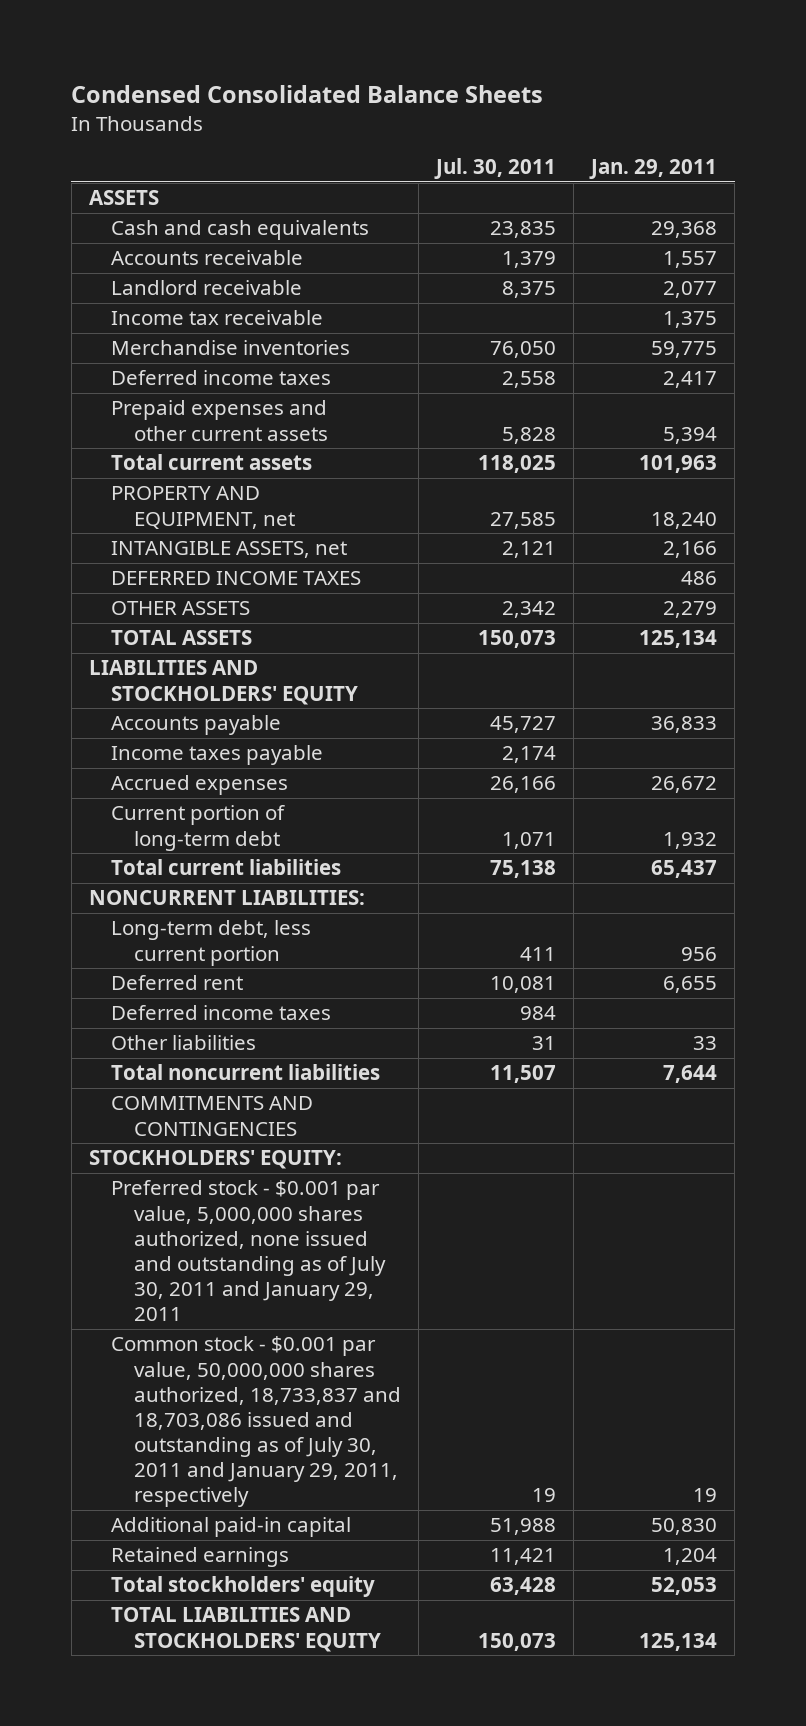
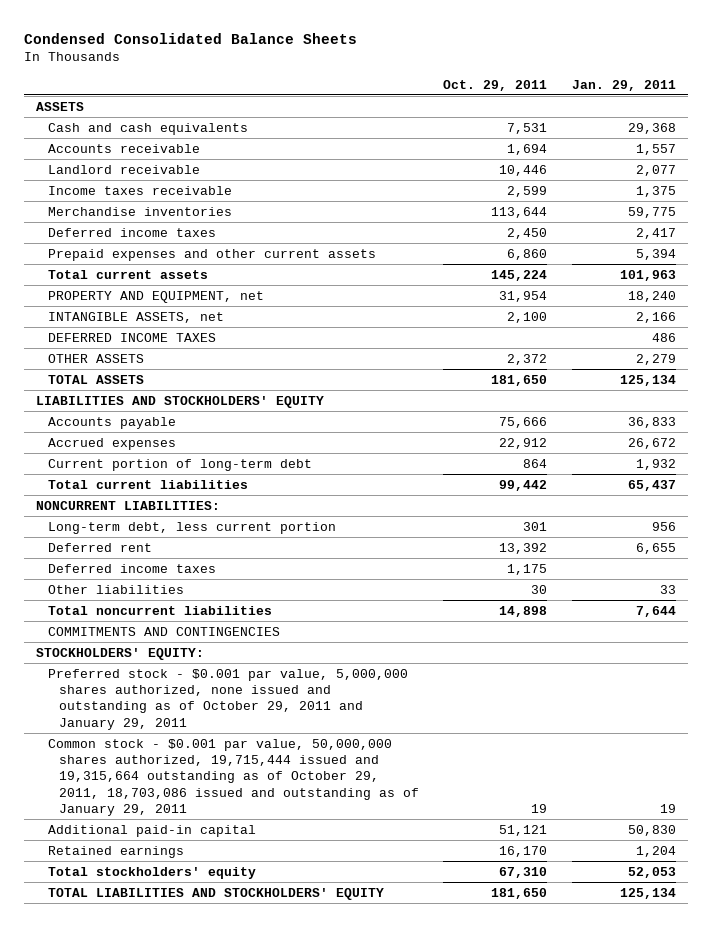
- | Jul. 30, 2011 | Jan. 29, 2011
+ | Oct. 29, 2011 | Jan. 29, 2011
- Income tax receivable | | 1,375
+ Income taxes receivable | 2,599 | 1,375
- Income taxes payable | 2,174 |
- Preferred stock - $0.001 par value, 5,000,000 shares authorized, none issued and outstanding as of July 30, 2011 and January 29, 2011
- Common stock - $0.001 par value, 50,000,000 shares authorized, 18,733,837 and 18,703,086 issued and outstanding as of July 30, 2011 and January 29, 2011, respectively | 19 | 19
+ Preferred stock - $0.001 par value, 5,000,000 shares authorized, none issued and outstanding as of October 29, 2011 and January 29, 2011
+ Common stock - $0.001 par value, 50,000,000 shares authorized, 19,715,444 issued and 19,315,664 outstanding as of October 29, 2011, 18,703,086 issued and outstanding as of January 29, 2011 | 19 | 19

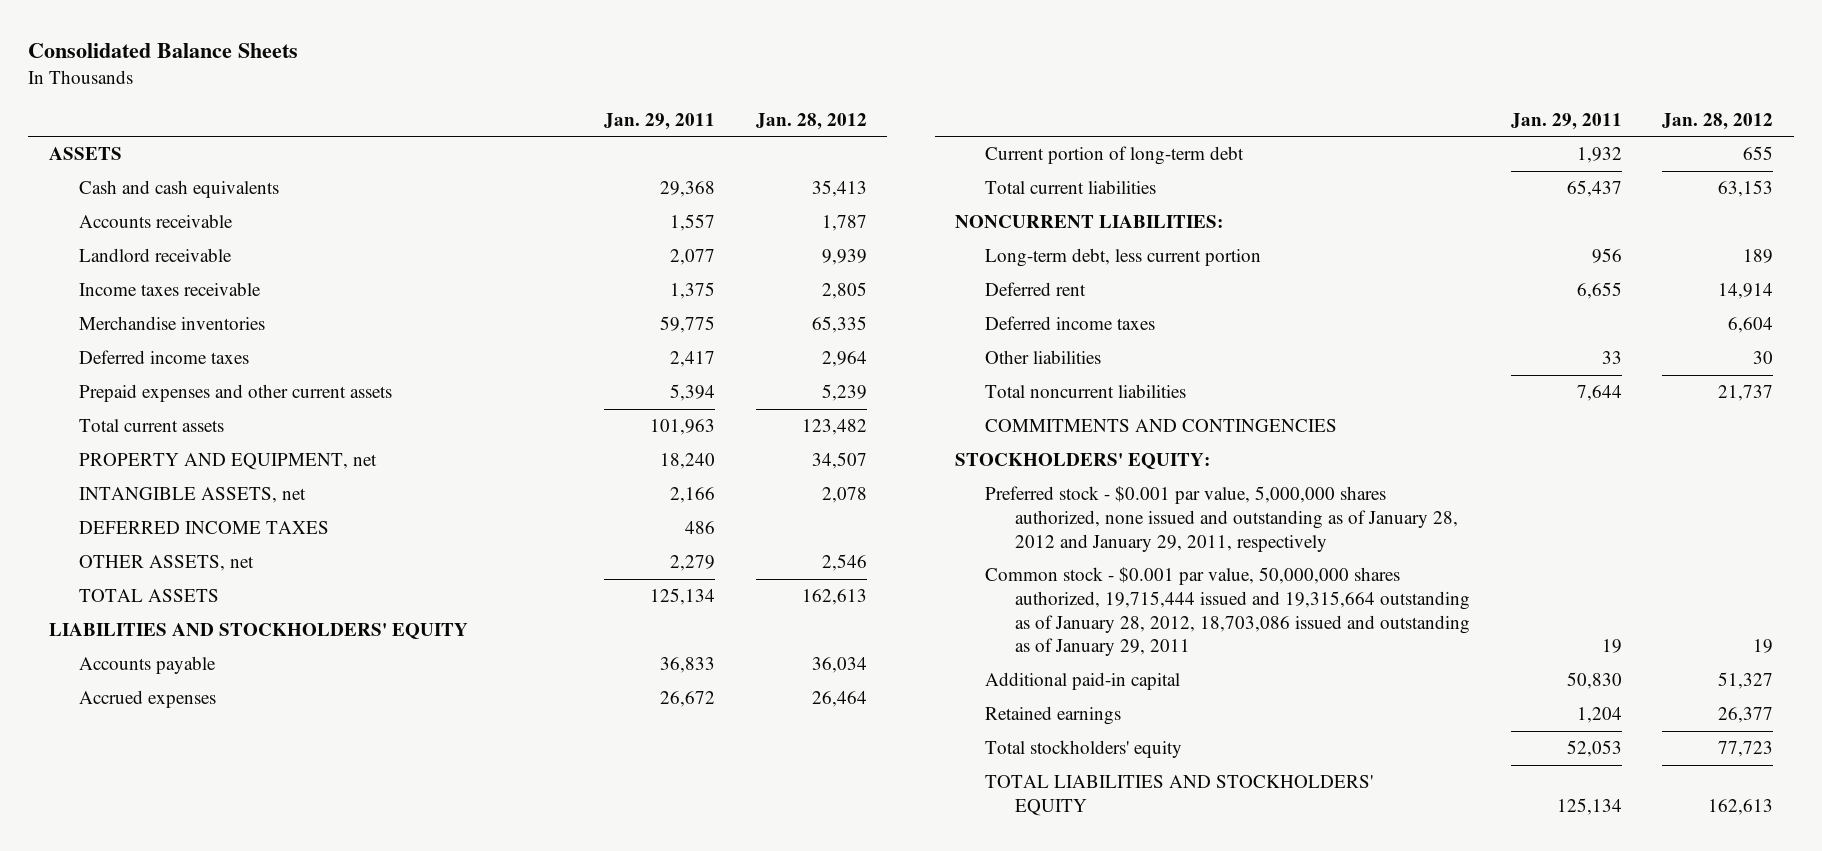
- Condensed Consolidated Balance Sheets
+ Consolidated Balance Sheets
- | Oct. 29, 2011 | Jan. 29, 2011
+ | Jan. 29, 2011 | Jan. 28, 2012
- OTHER ASSETS | 2,372 | 2,279
+ OTHER ASSETS, net | 2,279 | 2,546
- Preferred stock - $0.001 par value, 5,000,000 shares authorized, none issued and outstanding as of October 29, 2011 and January 29, 2011
- Common stock - $0.001 par value, 50,000,000 shares authorized, 19,715,444 issued and 19,315,664 outstanding as of October 29, 2011, 18,703,086 issued and outstanding as of January 29, 2011 | 19 | 19
+ Preferred stock - $0.001 par value, 5,000,000 shares authorized, none issued and outstanding as of January 28, 2012 and January 29, 2011, respectively
+ Common stock - $0.001 par value, 50,000,000 shares authorized, 19,715,444 issued and 19,315,664 outstanding as of January 28, 2012, 18,703,086 issued and outstanding as of January 29, 2011 | 19 | 19

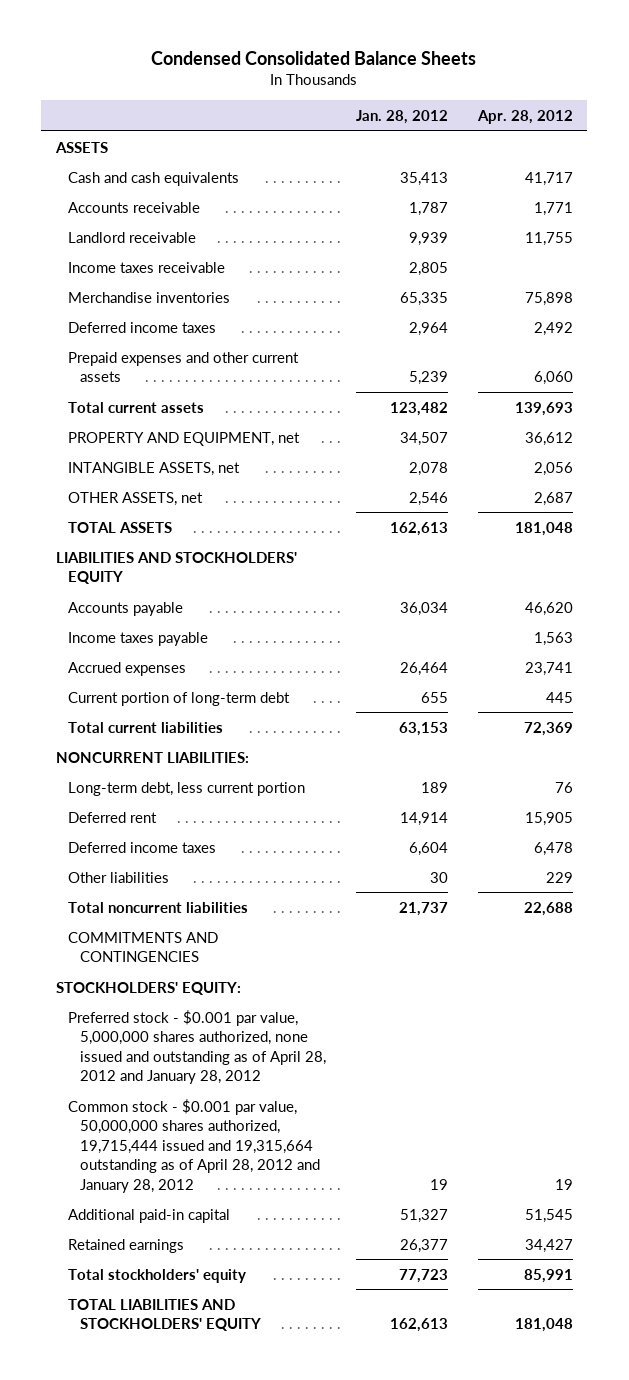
- Consolidated Balance Sheets
+ Condensed Consolidated Balance Sheets
- | Jan. 29, 2011 | Jan. 28, 2012
+ | Jan. 28, 2012 | Apr. 28, 2012
- DEFERRED INCOME TAXES | 486 |
+ Income taxes payable | | 1,563
- Preferred stock - $0.001 par value, 5,000,000 shares authorized, none issued and outstanding as of January 28, 2012 and January 29, 2011, respectively
- Common stock - $0.001 par value, 50,000,000 shares authorized, 19,715,444 issued and 19,315,664 outstanding as of January 28, 2012, 18,703,086 issued and outstanding as of January 29, 2011 | 19 | 19
+ Preferred stock - $0.001 par value, 5,000,000 shares authorized, none issued and outstanding as of April 28, 2012 and January 28, 2012
+ Common stock - $0.001 par value, 50,000,000 shares authorized, 19,715,444 issued and 19,315,664 outstanding as of April 28, 2012 and January 28, 2012 | 19 | 19

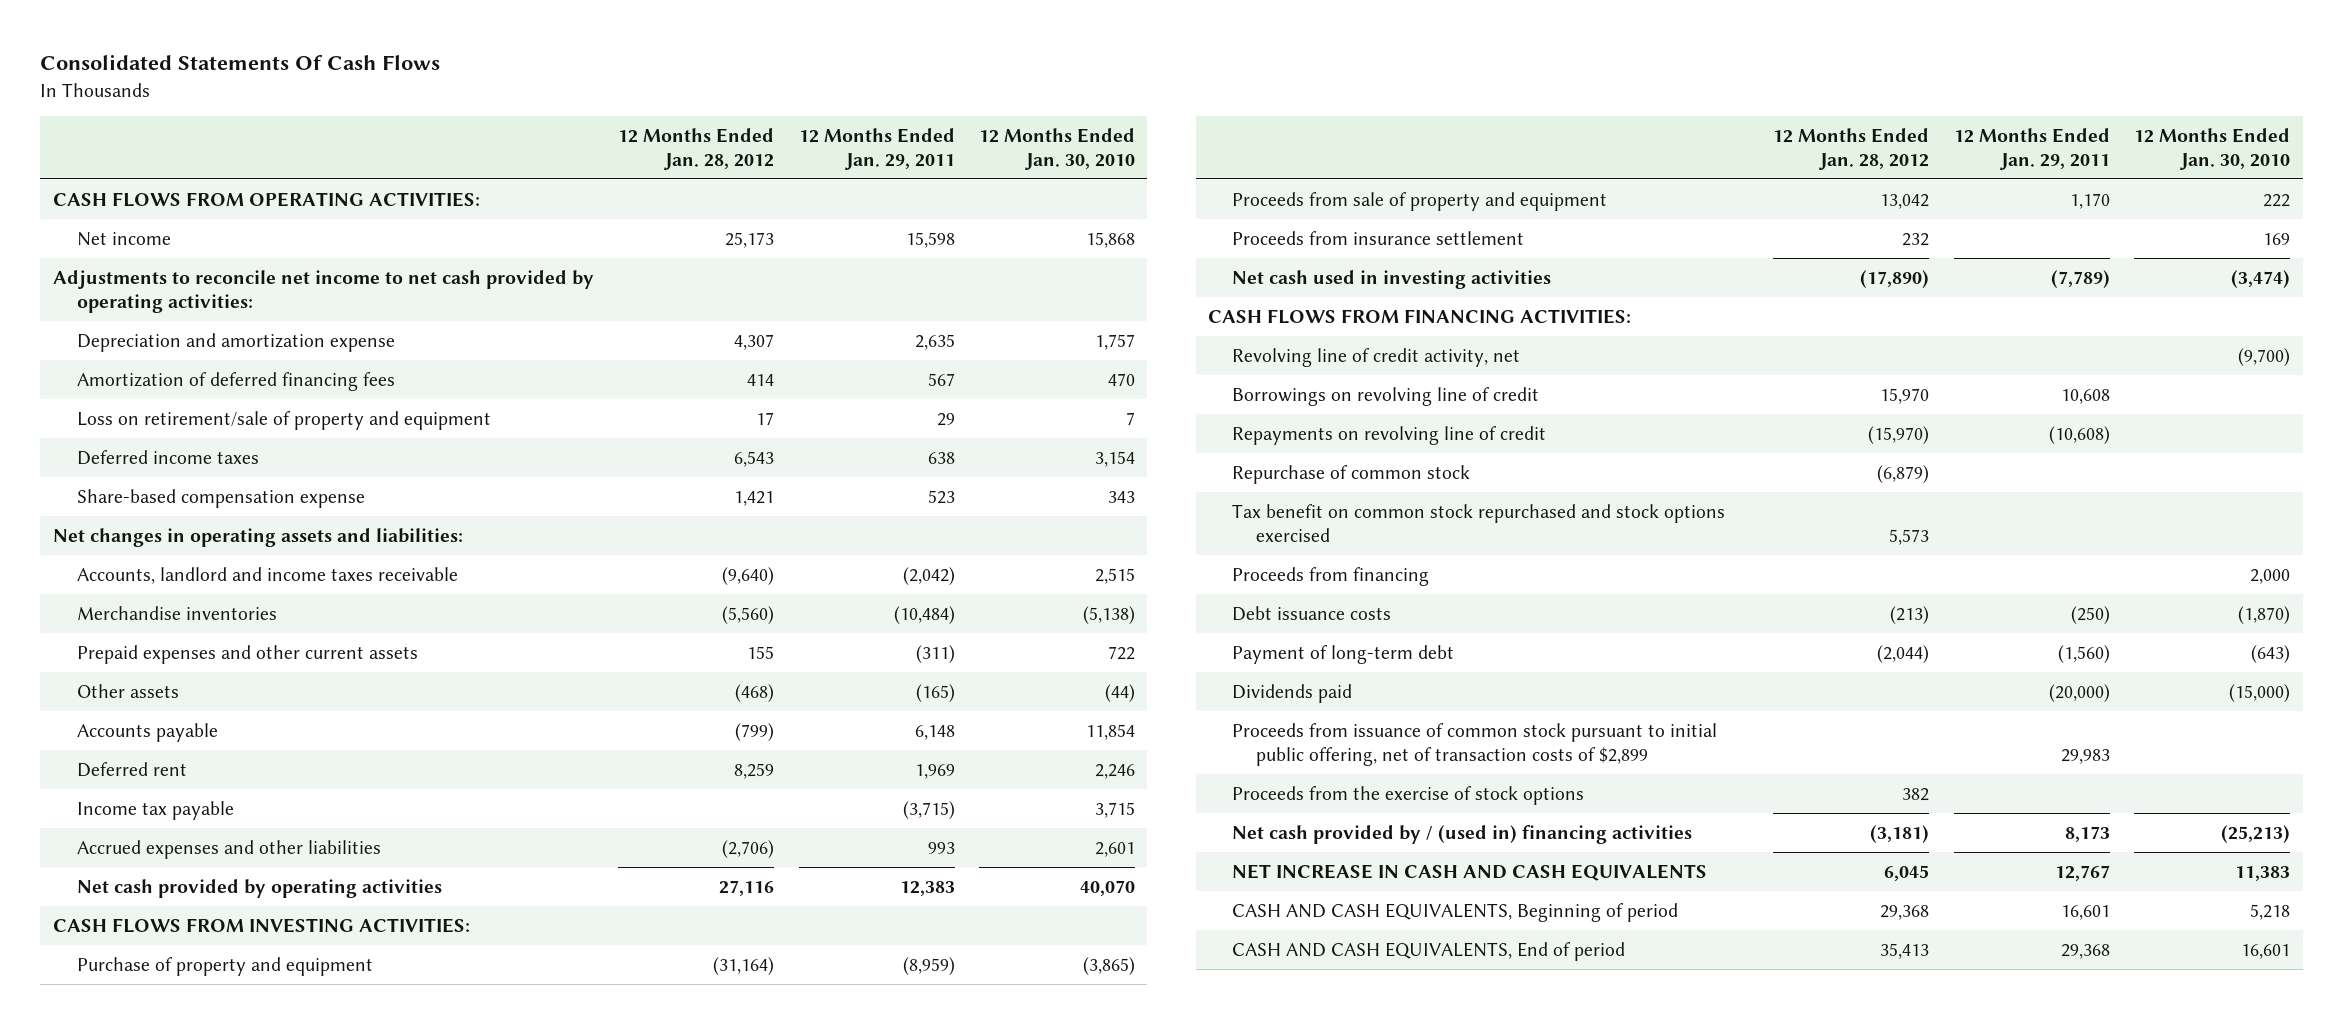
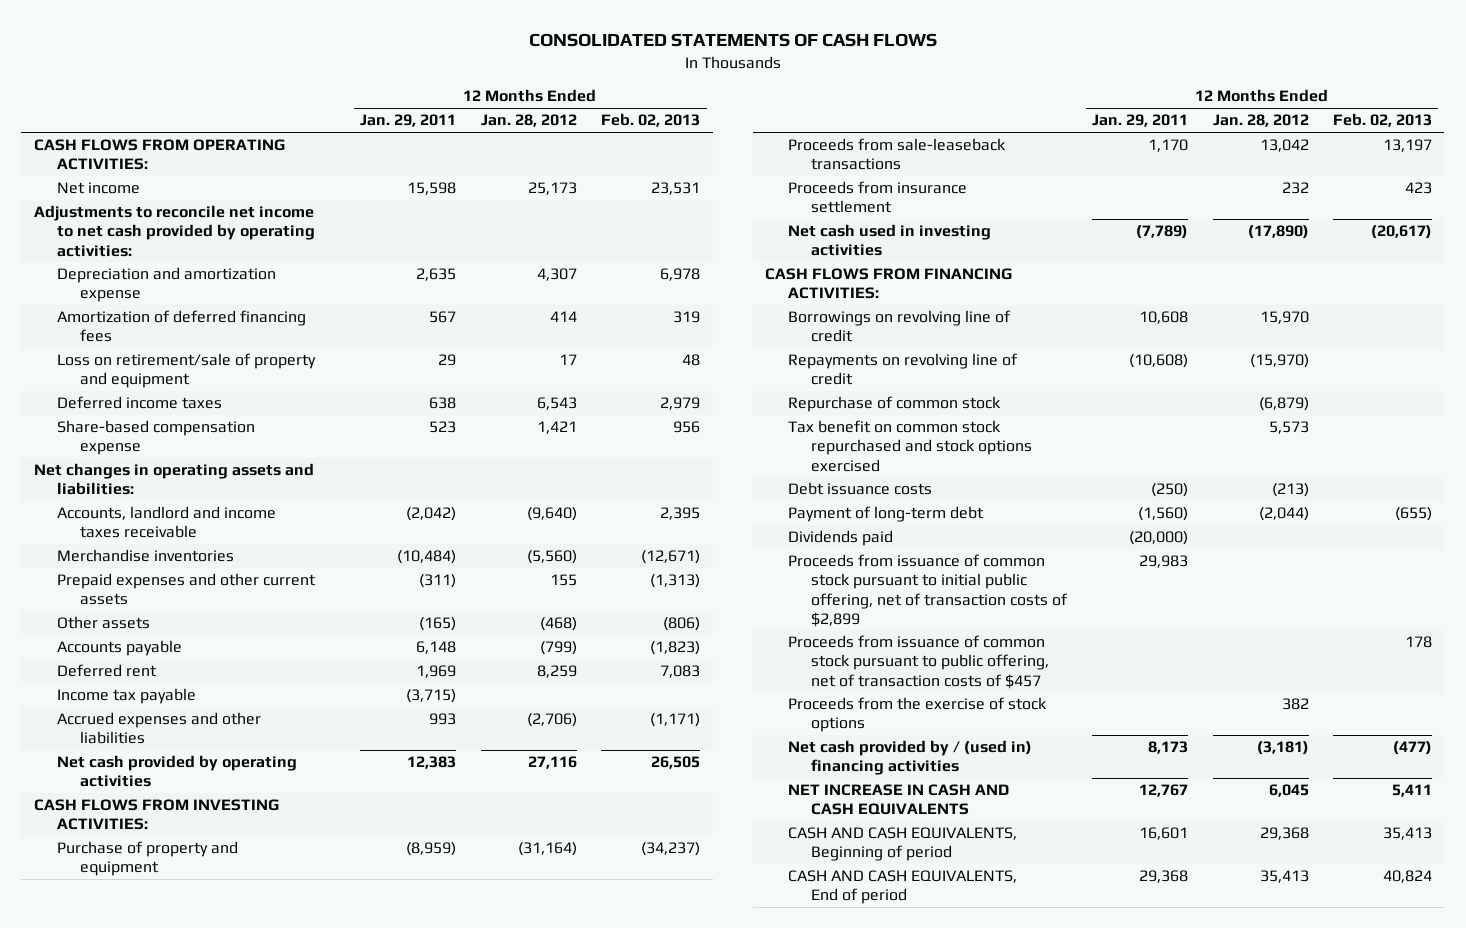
- Consolidated Statements Of Cash Flows
+ CONSOLIDATED STATEMENTS OF CASH FLOWS
- | 12 Months Ended Jan. 28, 2012 | 12 Months Ended Jan. 29, 2011 | 12 Months Ended Jan. 30, 2010
+ | 12 Months Ended Jan. 29, 2011 | 12 Months Ended Jan. 28, 2012 | 12 Months Ended Feb. 02, 2013
- Proceeds from sale of property and equipment | 13,042 | 1,170 | 222
+ Proceeds from sale-leaseback transactions | 1,170 | 13,042 | 13,197
- Revolving line of credit activity, net | | | (9,700)
- Proceeds from financing | | | 2,000
+ Proceeds from issuance of common stock pursuant to public offering, net of transaction costs of $457 | | | 178

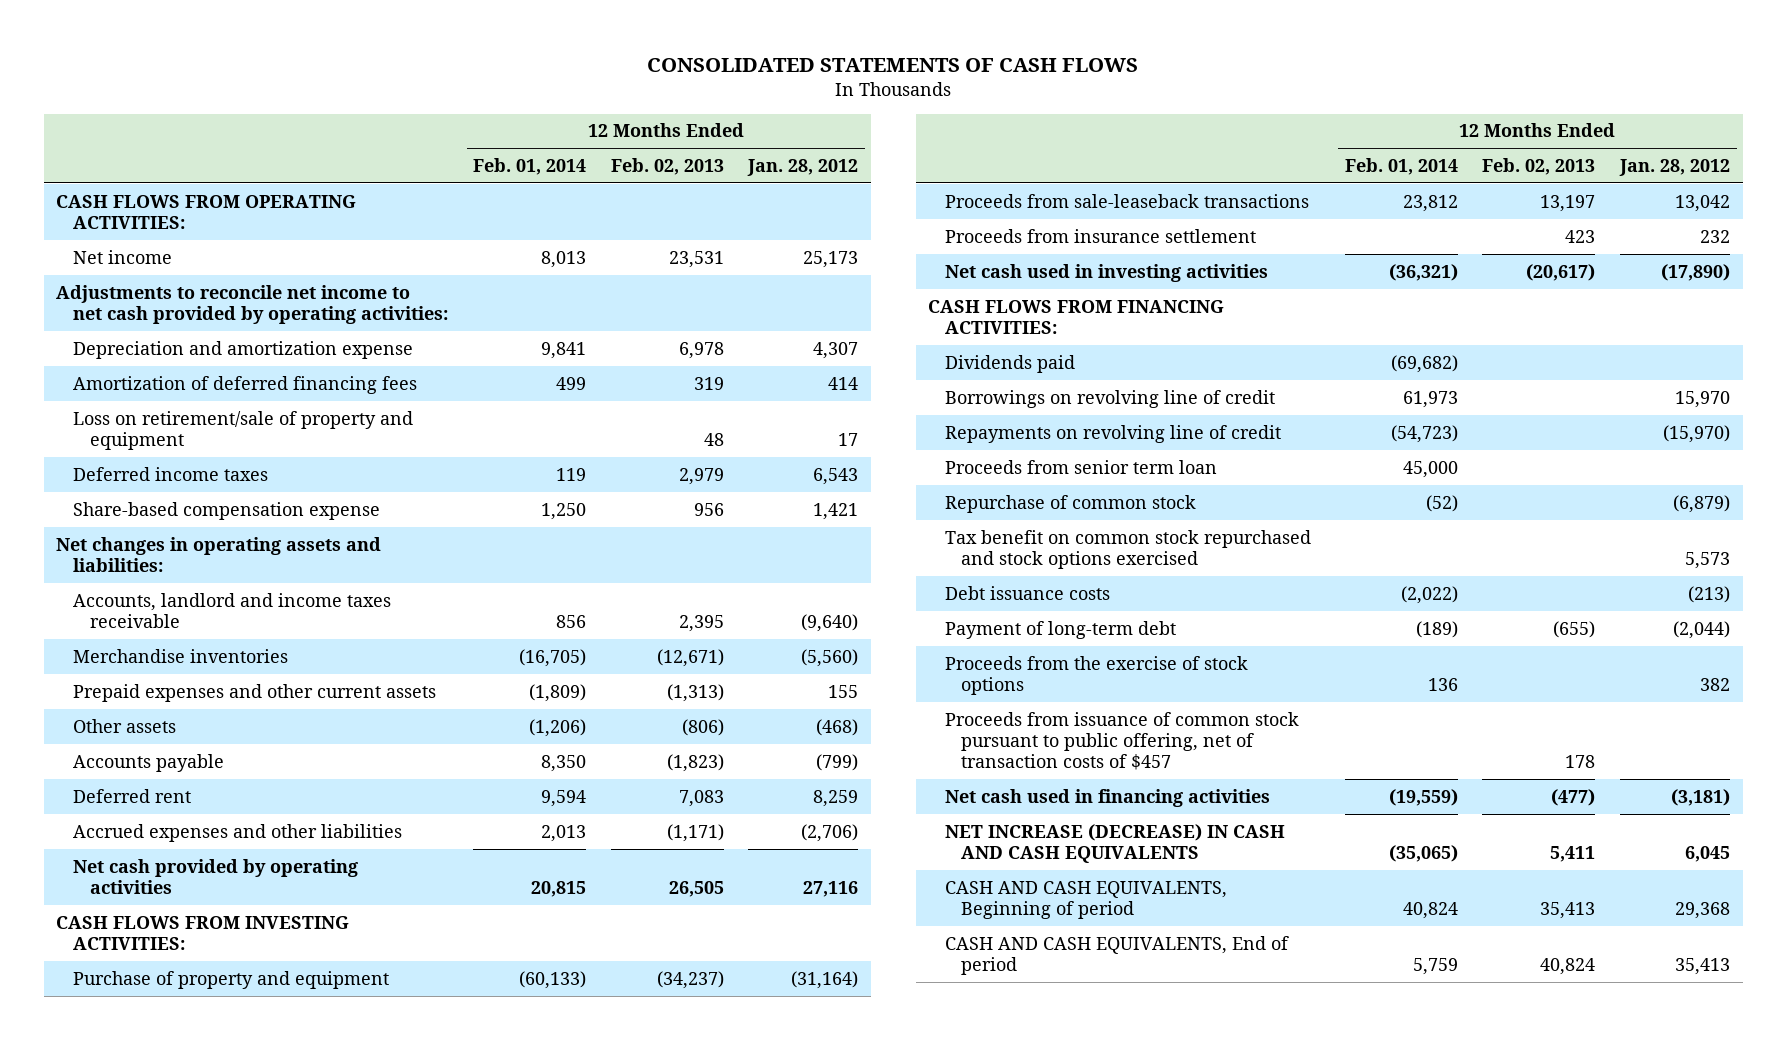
- | 12 Months Ended Jan. 29, 2011 | 12 Months Ended Jan. 28, 2012 | 12 Months Ended Feb. 02, 2013
+ | 12 Months Ended Feb. 01, 2014 | 12 Months Ended Feb. 02, 2013 | 12 Months Ended Jan. 28, 2012
- Income tax payable | (3,715) | |
moved up: Dividends paid | (69,682) | |
+ Proceeds from senior term loan | 45,000 | |
- Proceeds from issuance of common stock pursuant to initial public offering, net of transaction costs of $2,899 | 29,983 | |
- Net cash provided by / (used in) financing activities | 8,173 | (3,181) | (477)
- NET INCREASE IN CASH AND CASH EQUIVALENTS | 12,767 | 6,045 | 5,411
moved down: Proceeds from issuance of common stock pursuant to public offering, net of transaction costs of $457 | | 178 |
+ Net cash used in financing activities | (19,559) | (477) | (3,181)
+ NET INCREASE (DECREASE) IN CASH AND CASH EQUIVALENTS | (35,065) | 5,411 | 6,045

